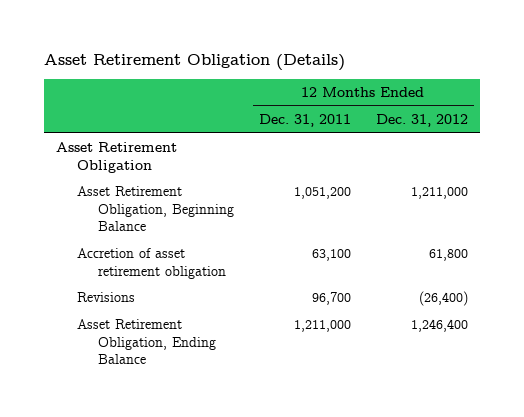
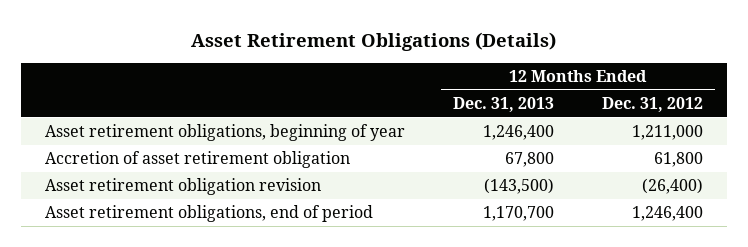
- Asset Retirement Obligation (Details)
+ Asset Retirement Obligations (Details)
- | 12 Months Ended Dec. 31, 2011 | 12 Months Ended Dec. 31, 2012
+ | 12 Months Ended Dec. 31, 2013 | 12 Months Ended Dec. 31, 2012
- Asset Retirement Obligation
- Asset Retirement Obligation, Beginning Balance | 1,051,200 | 1,211,000
+ Asset retirement obligations, beginning of year | 1,246,400 | 1,211,000
- Revisions | 96,700 | (26,400)
- Asset Retirement Obligation, Ending Balance | 1,211,000 | 1,246,400
+ Asset retirement obligation revision | (143,500) | (26,400)
+ Asset retirement obligations, end of period | 1,170,700 | 1,246,400

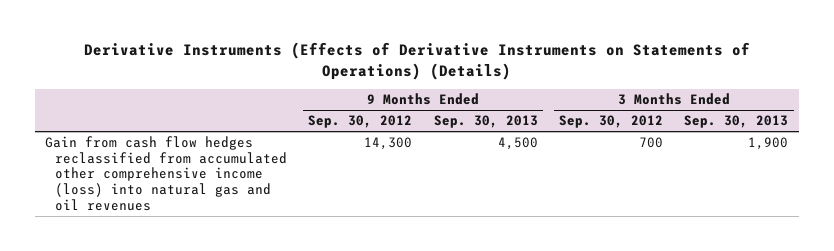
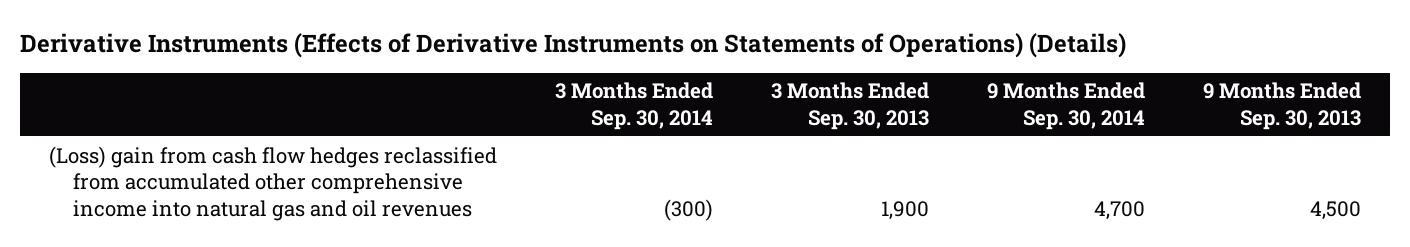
- | 9 Months Ended Sep. 30, 2012 | 9 Months Ended Sep. 30, 2013 | 3 Months Ended Sep. 30, 2012 | 3 Months Ended Sep. 30, 2013
+ | 3 Months Ended Sep. 30, 2014 | 3 Months Ended Sep. 30, 2013 | 9 Months Ended Sep. 30, 2014 | 9 Months Ended Sep. 30, 2013
- Gain from cash flow hedges reclassified from accumulated other comprehensive income (loss) into natural gas and oil revenues | 14,300 | 4,500 | 700 | 1,900
+ (Loss) gain from cash flow hedges reclassified from accumulated other comprehensive income into natural gas and oil revenues | (300) | 1,900 | 4,700 | 4,500

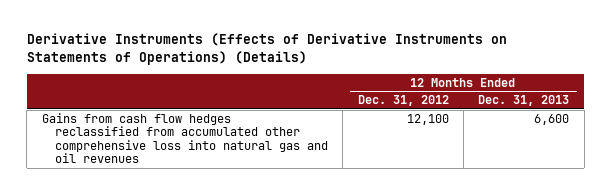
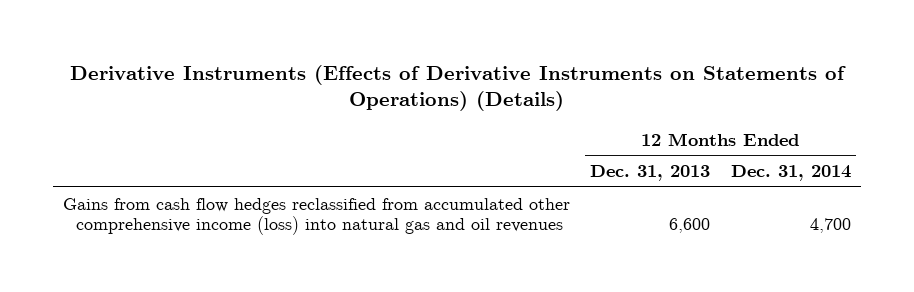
- | 12 Months Ended Dec. 31, 2012 | 12 Months Ended Dec. 31, 2013
+ | 12 Months Ended Dec. 31, 2013 | 12 Months Ended Dec. 31, 2014
- Gains from cash flow hedges reclassified from accumulated other comprehensive loss into natural gas and oil revenues | 12,100 | 6,600
+ Gains from cash flow hedges reclassified from accumulated other comprehensive income (loss) into natural gas and oil revenues | 6,600 | 4,700

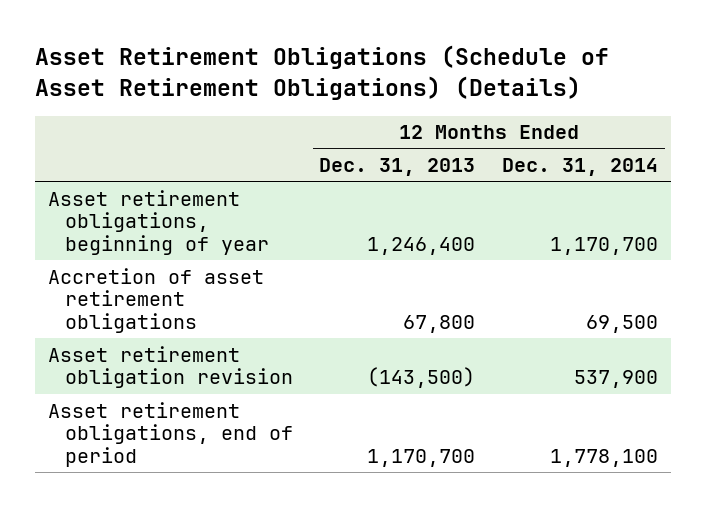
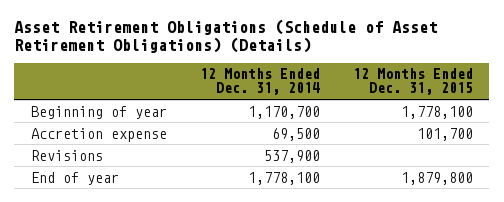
- | 12 Months Ended Dec. 31, 2013 | 12 Months Ended Dec. 31, 2014
+ | 12 Months Ended Dec. 31, 2014 | 12 Months Ended Dec. 31, 2015
- Asset retirement obligations, beginning of year | 1,246,400 | 1,170,700
- Accretion of asset retirement obligations | 67,800 | 69,500
- Asset retirement obligation revision | (143,500) | 537,900
- Asset retirement obligations, end of period | 1,170,700 | 1,778,100
+ Beginning of year | 1,170,700 | 1,778,100
+ Accretion expense | 69,500 | 101,700
+ Revisions | 537,900 |
+ End of year | 1,778,100 | 1,879,800

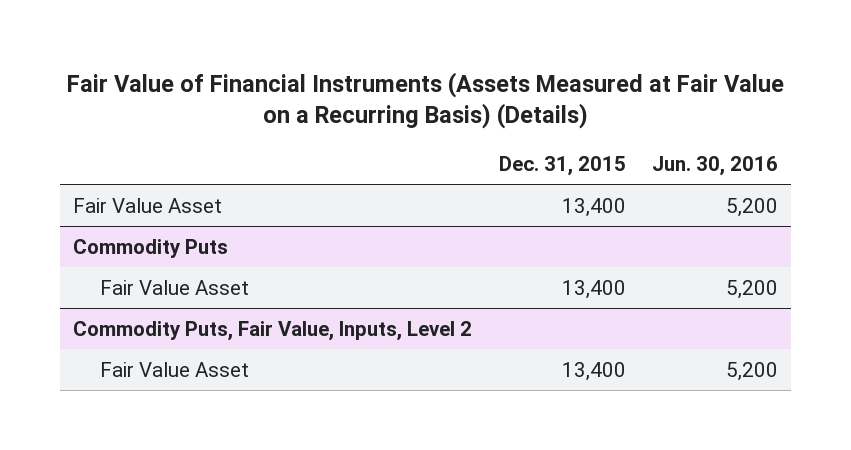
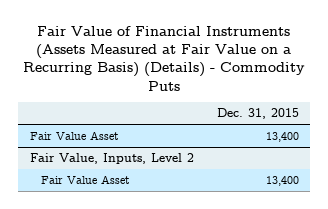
- Fair Value of Financial Instruments (Assets Measured at Fair Value on a Recurring Basis) (Details)
+ Fair Value of Financial Instruments (Assets Measured at Fair Value on a Recurring Basis) (Details) - Commodity Puts
- | Dec. 31, 2015 | Jun. 30, 2016
+ | Dec. 31, 2015
- Commodity Puts
- Fair Value Asset | 13,400 | 5,200
- Commodity Puts, Fair Value, Inputs, Level 2
+ Fair Value, Inputs, Level 2

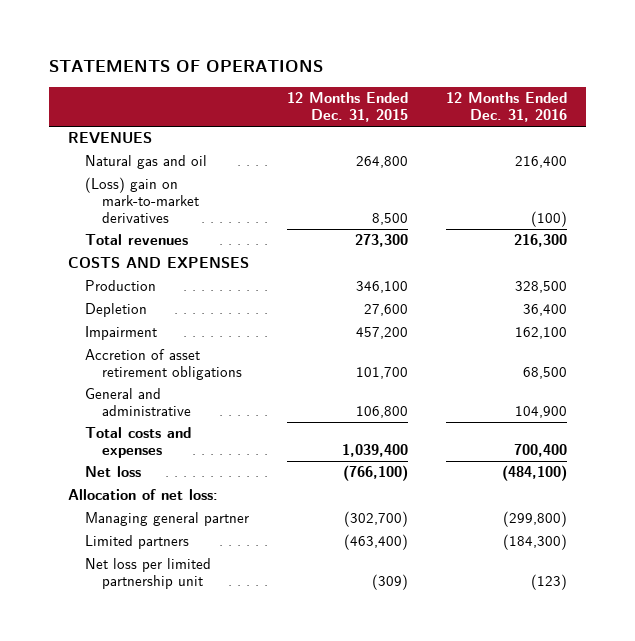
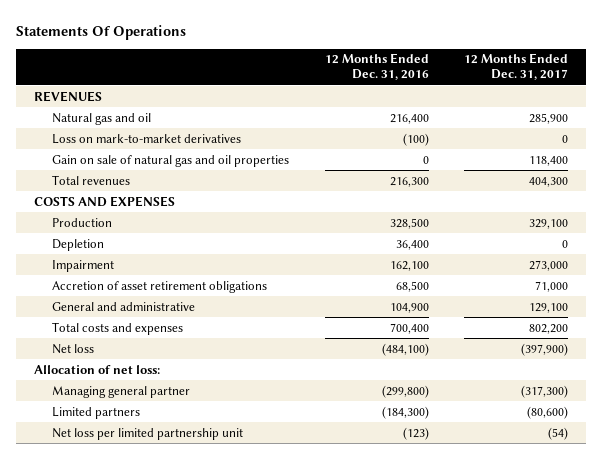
- STATEMENTS OF OPERATIONS
+ Statements Of Operations
- | 12 Months Ended Dec. 31, 2015 | 12 Months Ended Dec. 31, 2016
+ | 12 Months Ended Dec. 31, 2016 | 12 Months Ended Dec. 31, 2017
- (Loss) gain on mark-to-market derivatives | 8,500 | (100)
+ Loss on mark-to-market derivatives | (100) | 0
+ Gain on sale of natural gas and oil properties | 0 | 118,400

